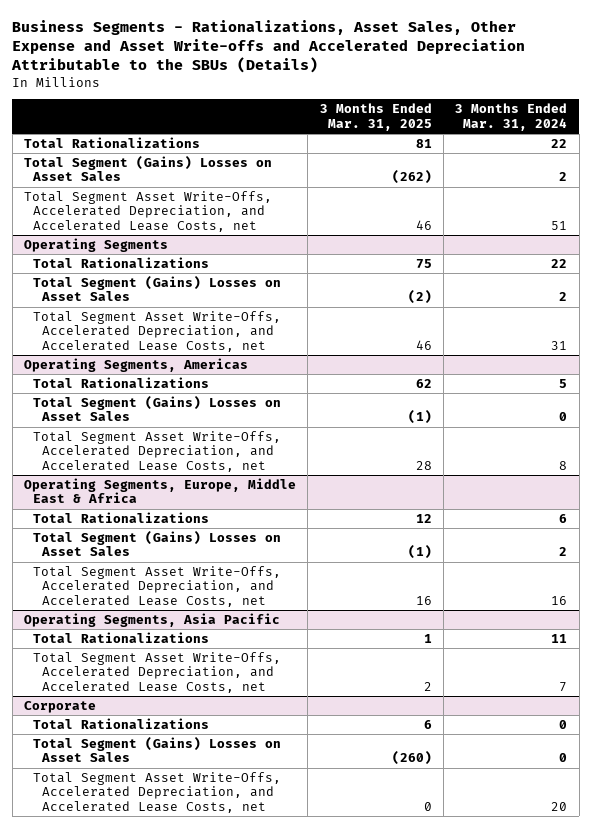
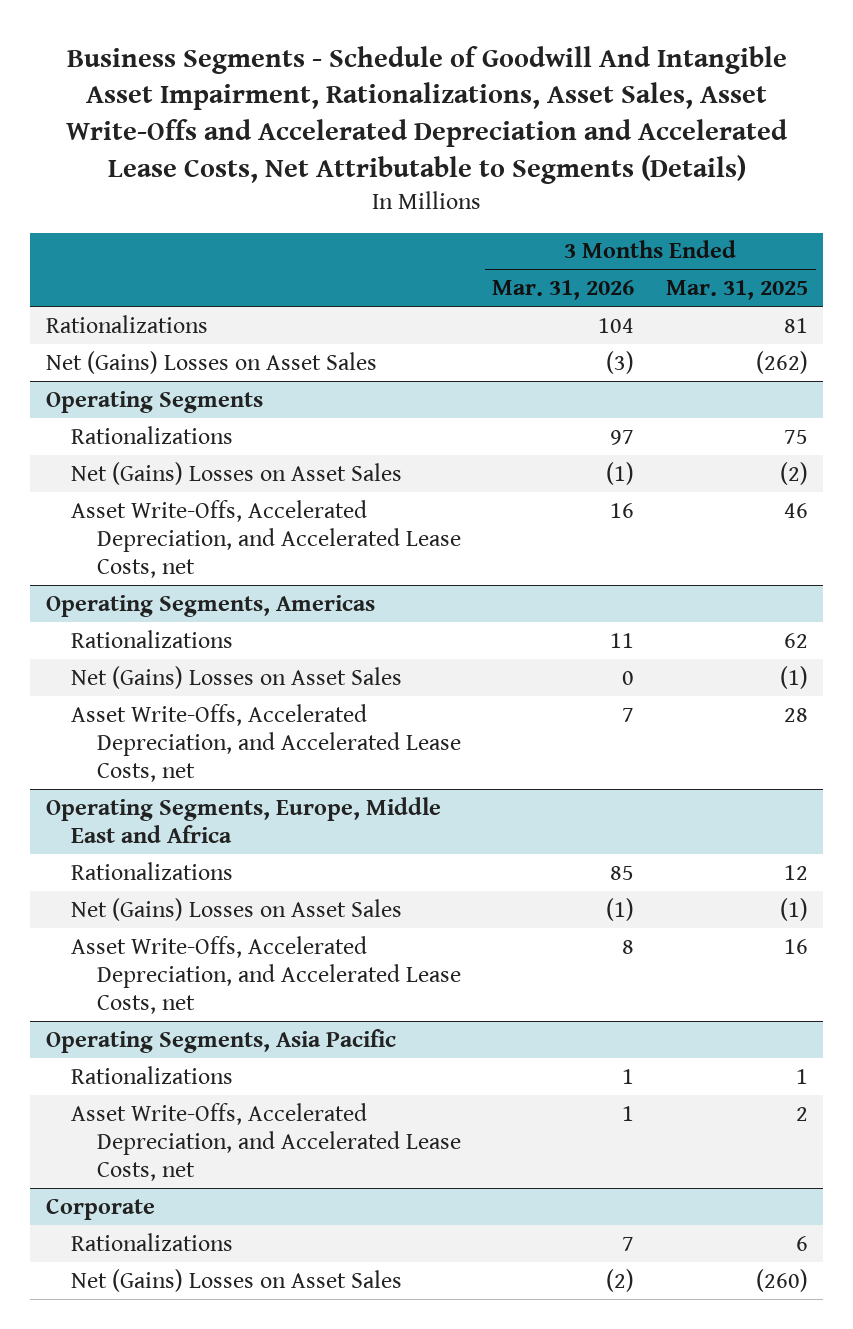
- Business Segments - Rationalizations, Asset Sales, Other Expense and Asset Write-offs and Accelerated Depreciation Attributable to the SBUs (Details)
+ Business Segments - Schedule of Goodwill And Intangible Asset Impairment, Rationalizations, Asset Sales, Asset Write-Offs and Accelerated Depreciation and Accelerated Lease Costs, Net Attributable to Segments (Details)
- | 3 Months Ended Mar. 31, 2025 | 3 Months Ended Mar. 31, 2024
+ | 3 Months Ended Mar. 31, 2026 | 3 Months Ended Mar. 31, 2025
- Total Rationalizations | 81 | 22
- Total Segment (Gains) Losses on Asset Sales | (262) | 2
- Total Segment Asset Write-Offs, Accelerated Depreciation, and Accelerated Lease Costs, net | 46 | 51
+ Rationalizations | 104 | 81
+ Net (Gains) Losses on Asset Sales | (3) | (262)
@ Operating Segments
- Total Rationalizations | 75 | 22
- Total Segment (Gains) Losses on Asset Sales | (2) | 2
- Total Segment Asset Write-Offs, Accelerated Depreciation, and Accelerated Lease Costs, net | 46 | 31
+ Rationalizations | 97 | 75
+ Net (Gains) Losses on Asset Sales | (1) | (2)
+ Asset Write-Offs, Accelerated Depreciation, and Accelerated Lease Costs, net | 16 | 46
@ Operating Segments, Americas
- Total Rationalizations | 62 | 5
- Total Segment (Gains) Losses on Asset Sales | (1) | 0
- Total Segment Asset Write-Offs, Accelerated Depreciation, and Accelerated Lease Costs, net | 28 | 8
- Operating Segments, Europe, Middle East & Africa
- Total Rationalizations | 12 | 6
- Total Segment (Gains) Losses on Asset Sales | (1) | 2
- Total Segment Asset Write-Offs, Accelerated Depreciation, and Accelerated Lease Costs, net | 16 | 16
@ Operating Segments, Americas
+ Rationalizations | 11 | 62
+ Net (Gains) Losses on Asset Sales | 0 | (1)
+ Asset Write-Offs, Accelerated Depreciation, and Accelerated Lease Costs, net | 7 | 28
+ Operating Segments, Europe, Middle East and Africa
+ Rationalizations | 85 | 12
+ Net (Gains) Losses on Asset Sales | (1) | (1)
+ Asset Write-Offs, Accelerated Depreciation, and Accelerated Lease Costs, net | 8 | 16
@ Operating Segments, Asia Pacific
- Total Rationalizations | 1 | 11
- Total Segment Asset Write-Offs, Accelerated Depreciation, and Accelerated Lease Costs, net | 2 | 7
+ Rationalizations | 1 | 1
+ Asset Write-Offs, Accelerated Depreciation, and Accelerated Lease Costs, net | 1 | 2
@ Corporate
- Total Rationalizations | 6 | 0
- Total Segment (Gains) Losses on Asset Sales | (260) | 0
- Total Segment Asset Write-Offs, Accelerated Depreciation, and Accelerated Lease Costs, net | 0 | 20
+ Rationalizations | 7 | 6
+ Net (Gains) Losses on Asset Sales | (2) | (260)

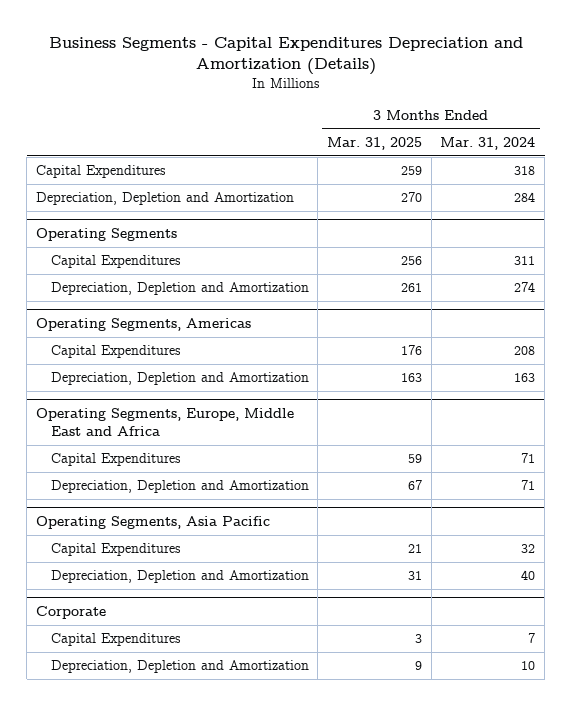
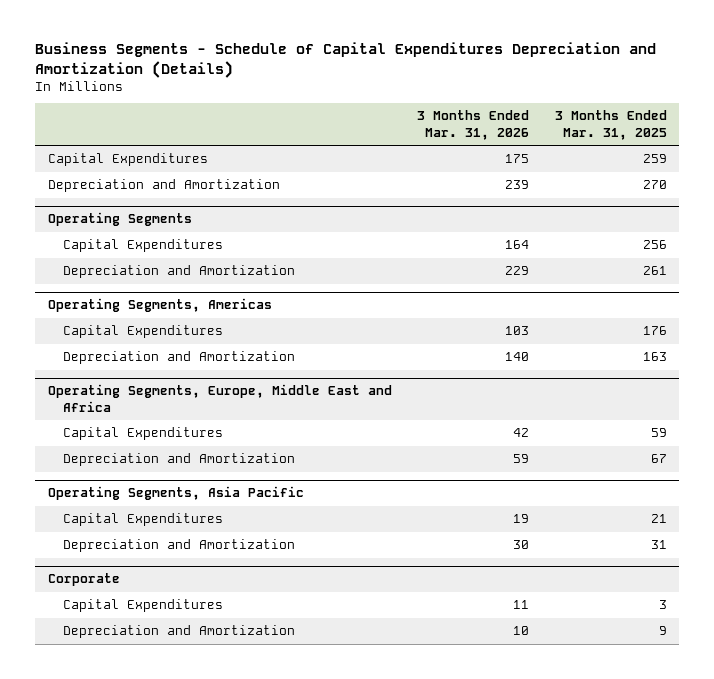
- Business Segments - Capital Expenditures Depreciation and Amortization (Details)
+ Business Segments - Schedule of Capital Expenditures Depreciation and Amortization (Details)
- | 3 Months Ended Mar. 31, 2025 | 3 Months Ended Mar. 31, 2024
+ | 3 Months Ended Mar. 31, 2026 | 3 Months Ended Mar. 31, 2025
- Depreciation, Depletion and Amortization | 270 | 284
+ Depreciation and Amortization | 239 | 270
@ Operating Segments
- Depreciation, Depletion and Amortization | 261 | 274
+ Depreciation and Amortization | 229 | 261
@ Operating Segments, Americas
- Depreciation, Depletion and Amortization | 163 | 163
+ Depreciation and Amortization | 140 | 163
@ Operating Segments, Europe, Middle East and Africa
- Depreciation, Depletion and Amortization | 67 | 71
+ Depreciation and Amortization | 59 | 67
@ Operating Segments, Asia Pacific
- Depreciation, Depletion and Amortization | 31 | 40
+ Depreciation and Amortization | 30 | 31
@ Corporate
- Depreciation, Depletion and Amortization | 9 | 10
+ Depreciation and Amortization | 10 | 9

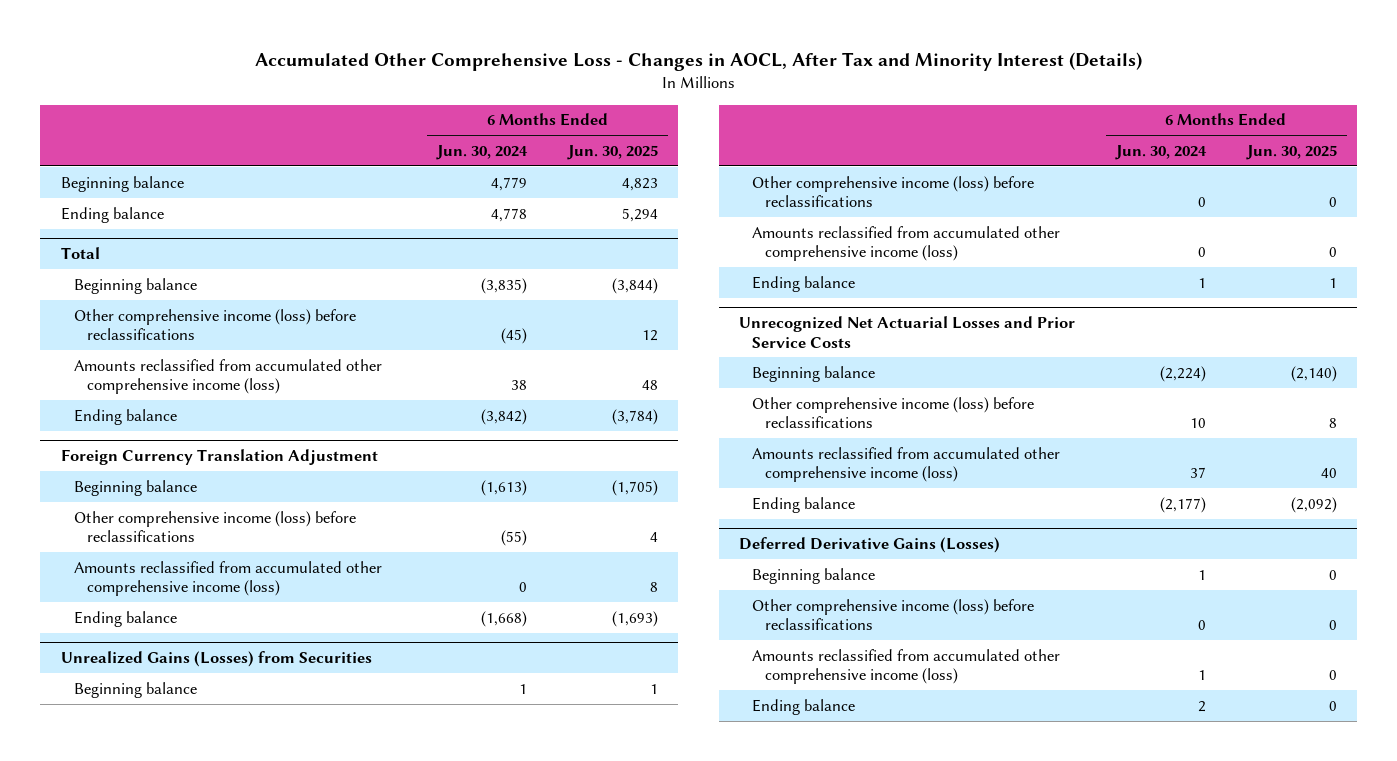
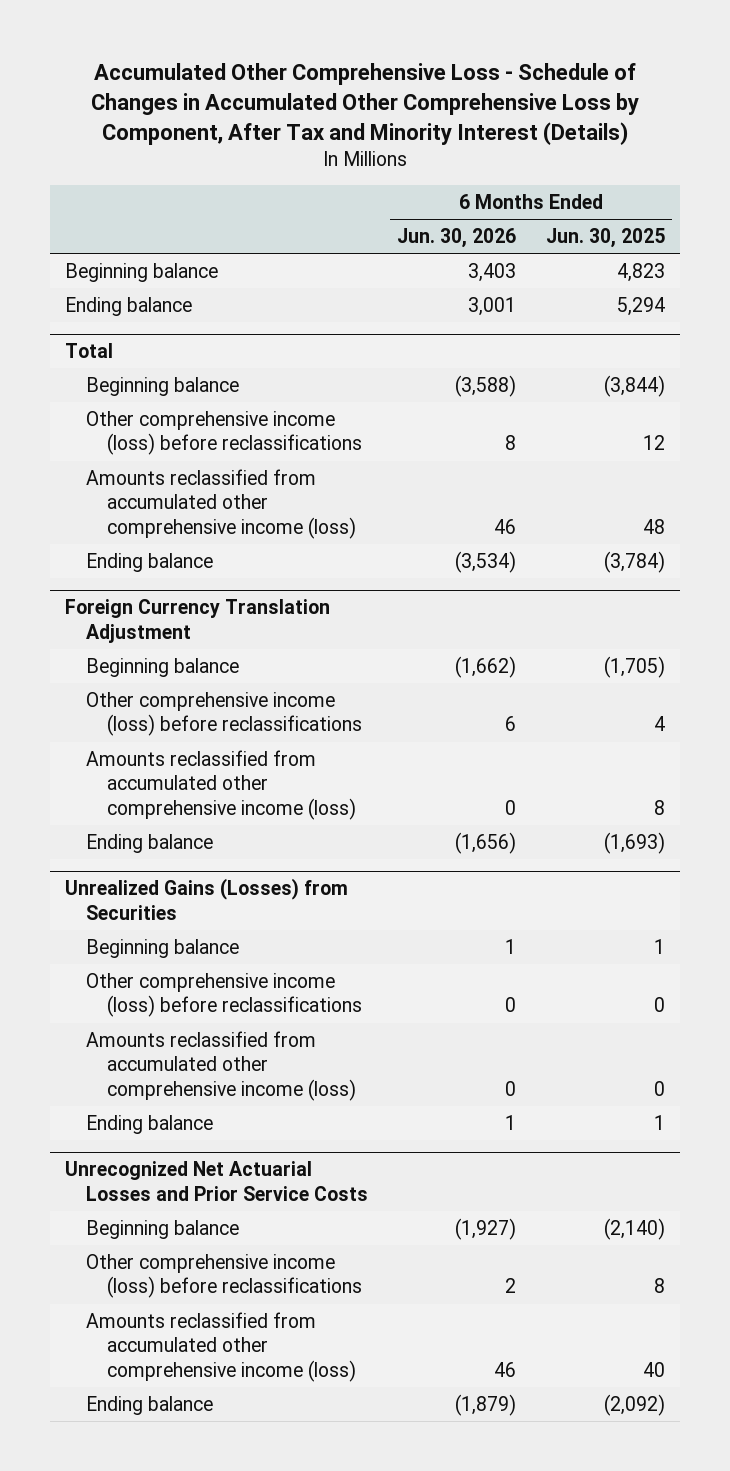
- Accumulated Other Comprehensive Loss - Changes in AOCL, After Tax and Minority Interest (Details)
+ Accumulated Other Comprehensive Loss - Schedule of Changes in Accumulated Other Comprehensive Loss by Component, After Tax and Minority Interest (Details)
- | 6 Months Ended Jun. 30, 2024 | 6 Months Ended Jun. 30, 2025
+ | 6 Months Ended Jun. 30, 2026 | 6 Months Ended Jun. 30, 2025
- Deferred Derivative Gains (Losses)
- Beginning balance | 1 | 0
- Other comprehensive income (loss) before reclassifications | 0 | 0
- Amounts reclassified from accumulated other comprehensive income (loss) | 1 | 0
- Ending balance | 2 | 0

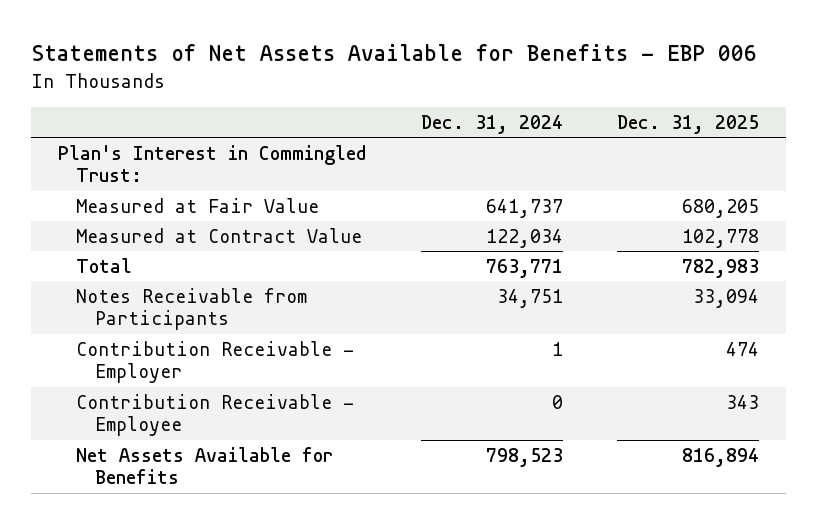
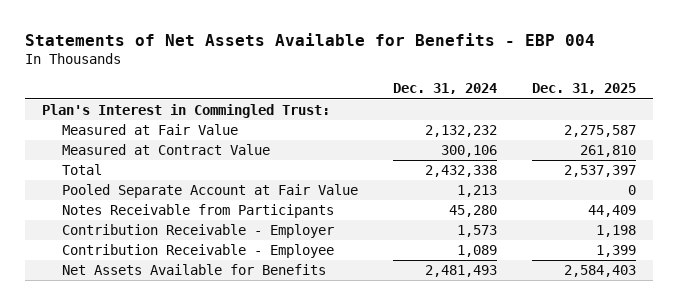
- Statements of Net Assets Available for Benefits - EBP 006
+ Statements of Net Assets Available for Benefits - EBP 004
- Measured at Fair Value | 641,737 | 680,205
- Measured at Contract Value | 122,034 | 102,778
- Total | 763,771 | 782,983
- Notes Receivable from Participants | 34,751 | 33,094
- Contribution Receivable - Employer | 1 | 474
- Contribution Receivable - Employee | 0 | 343
- Net Assets Available for Benefits | 798,523 | 816,894
+ Measured at Fair Value | 2,132,232 | 2,275,587
+ Measured at Contract Value | 300,106 | 261,810
+ Total | 2,432,338 | 2,537,397
+ Pooled Separate Account at Fair Value | 1,213 | 0
+ Notes Receivable from Participants | 45,280 | 44,409
+ Contribution Receivable - Employer | 1,573 | 1,198
+ Contribution Receivable - Employee | 1,089 | 1,399
+ Net Assets Available for Benefits | 2,481,493 | 2,584,403

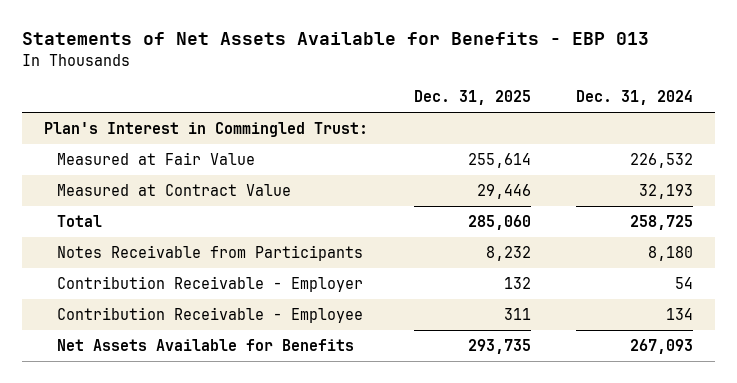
- Statements of Net Assets Available for Benefits - EBP 004
+ Statements of Net Assets Available for Benefits - EBP 013
- | Dec. 31, 2024 | Dec. 31, 2025
+ | Dec. 31, 2025 | Dec. 31, 2024
- Measured at Fair Value | 2,132,232 | 2,275,587
- Measured at Contract Value | 300,106 | 261,810
- Total | 2,432,338 | 2,537,397
- Pooled Separate Account at Fair Value | 1,213 | 0
- Notes Receivable from Participants | 45,280 | 44,409
- Contribution Receivable - Employer | 1,573 | 1,198
- Contribution Receivable - Employee | 1,089 | 1,399
- Net Assets Available for Benefits | 2,481,493 | 2,584,403
+ Measured at Fair Value | 255,614 | 226,532
+ Measured at Contract Value | 29,446 | 32,193
+ Total | 285,060 | 258,725
+ Notes Receivable from Participants | 8,232 | 8,180
+ Contribution Receivable - Employer | 132 | 54
+ Contribution Receivable - Employee | 311 | 134
+ Net Assets Available for Benefits | 293,735 | 267,093

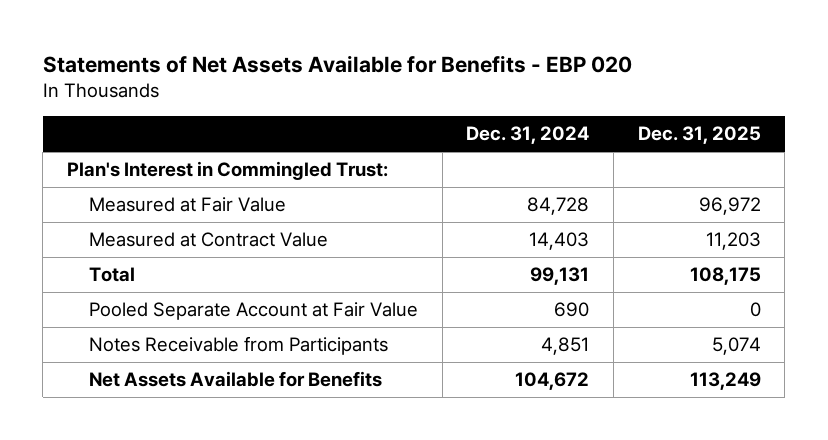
- Statements of Net Assets Available for Benefits - EBP 013
+ Statements of Net Assets Available for Benefits - EBP 020
- | Dec. 31, 2025 | Dec. 31, 2024
+ | Dec. 31, 2024 | Dec. 31, 2025
- Measured at Fair Value | 255,614 | 226,532
- Measured at Contract Value | 29,446 | 32,193
- Total | 285,060 | 258,725
- Notes Receivable from Participants | 8,232 | 8,180
- Contribution Receivable - Employer | 132 | 54
- Contribution Receivable - Employee | 311 | 134
- Net Assets Available for Benefits | 293,735 | 267,093
+ Measured at Fair Value | 84,728 | 96,972
+ Measured at Contract Value | 14,403 | 11,203
+ Total | 99,131 | 108,175
+ Pooled Separate Account at Fair Value | 690 | 0
+ Notes Receivable from Participants | 4,851 | 5,074
+ Net Assets Available for Benefits | 104,672 | 113,249

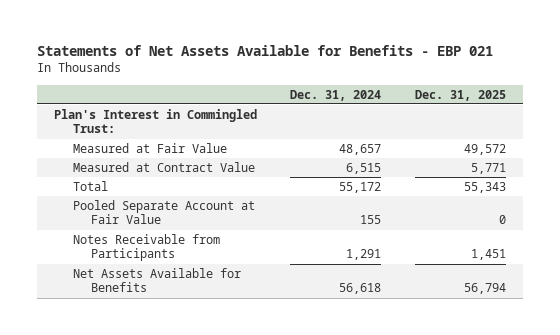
- Statements of Net Assets Available for Benefits - EBP 020
+ Statements of Net Assets Available for Benefits - EBP 021
- Measured at Fair Value | 84,728 | 96,972
- Measured at Contract Value | 14,403 | 11,203
- Total | 99,131 | 108,175
- Pooled Separate Account at Fair Value | 690 | 0
- Notes Receivable from Participants | 4,851 | 5,074
- Net Assets Available for Benefits | 104,672 | 113,249
+ Measured at Fair Value | 48,657 | 49,572
+ Measured at Contract Value | 6,515 | 5,771
+ Total | 55,172 | 55,343
+ Pooled Separate Account at Fair Value | 155 | 0
+ Notes Receivable from Participants | 1,291 | 1,451
+ Net Assets Available for Benefits | 56,618 | 56,794

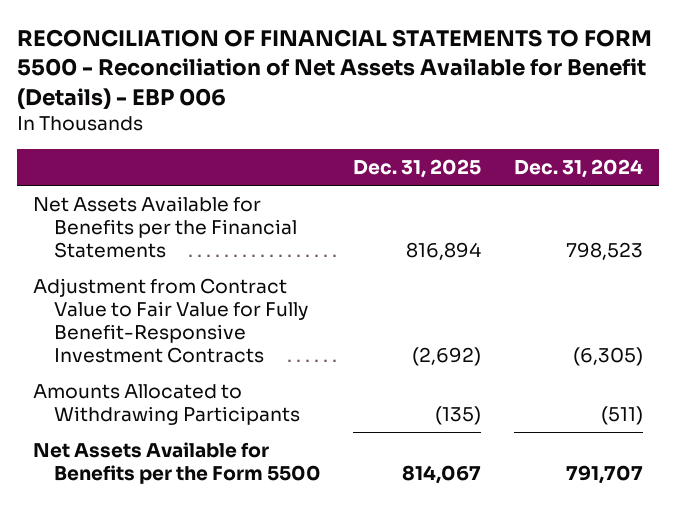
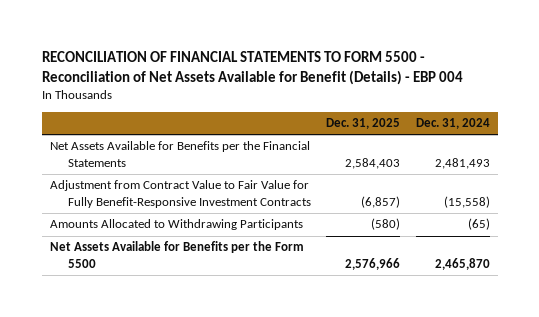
- RECONCILIATION OF FINANCIAL STATEMENTS TO FORM 5500 - Reconciliation of Net Assets Available for Benefit (Details) - EBP 006
+ RECONCILIATION OF FINANCIAL STATEMENTS TO FORM 5500 - Reconciliation of Net Assets Available for Benefit (Details) - EBP 004
- Net Assets Available for Benefits per the Financial Statements | 816,894 | 798,523
- Adjustment from Contract Value to Fair Value for Fully Benefit-Responsive Investment Contracts | (2,692) | (6,305)
- Amounts Allocated to Withdrawing Participants | (135) | (511)
- Net Assets Available for Benefits per the Form 5500 | 814,067 | 791,707
+ Net Assets Available for Benefits per the Financial Statements | 2,584,403 | 2,481,493
+ Adjustment from Contract Value to Fair Value for Fully Benefit-Responsive Investment Contracts | (6,857) | (15,558)
+ Amounts Allocated to Withdrawing Participants | (580) | (65)
+ Net Assets Available for Benefits per the Form 5500 | 2,576,966 | 2,465,870

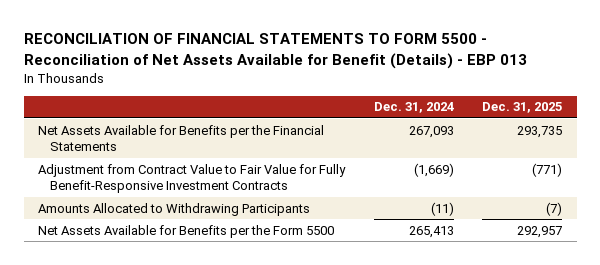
- RECONCILIATION OF FINANCIAL STATEMENTS TO FORM 5500 - Reconciliation of Net Assets Available for Benefit (Details) - EBP 004
+ RECONCILIATION OF FINANCIAL STATEMENTS TO FORM 5500 - Reconciliation of Net Assets Available for Benefit (Details) - EBP 013
- | Dec. 31, 2025 | Dec. 31, 2024
+ | Dec. 31, 2024 | Dec. 31, 2025
- Net Assets Available for Benefits per the Financial Statements | 2,584,403 | 2,481,493
- Adjustment from Contract Value to Fair Value for Fully Benefit-Responsive Investment Contracts | (6,857) | (15,558)
- Amounts Allocated to Withdrawing Participants | (580) | (65)
- Net Assets Available for Benefits per the Form 5500 | 2,576,966 | 2,465,870
+ Net Assets Available for Benefits per the Financial Statements | 267,093 | 293,735
+ Adjustment from Contract Value to Fair Value for Fully Benefit-Responsive Investment Contracts | (1,669) | (771)
+ Amounts Allocated to Withdrawing Participants | (11) | (7)
+ Net Assets Available for Benefits per the Form 5500 | 265,413 | 292,957

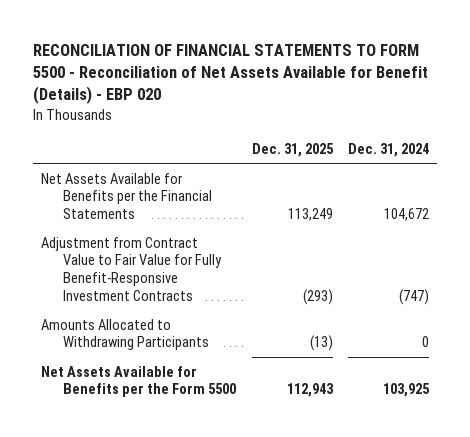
- RECONCILIATION OF FINANCIAL STATEMENTS TO FORM 5500 - Reconciliation of Net Assets Available for Benefit (Details) - EBP 013
+ RECONCILIATION OF FINANCIAL STATEMENTS TO FORM 5500 - Reconciliation of Net Assets Available for Benefit (Details) - EBP 020
- | Dec. 31, 2024 | Dec. 31, 2025
+ | Dec. 31, 2025 | Dec. 31, 2024
- Net Assets Available for Benefits per the Financial Statements | 267,093 | 293,735
- Adjustment from Contract Value to Fair Value for Fully Benefit-Responsive Investment Contracts | (1,669) | (771)
- Amounts Allocated to Withdrawing Participants | (11) | (7)
- Net Assets Available for Benefits per the Form 5500 | 265,413 | 292,957
+ Net Assets Available for Benefits per the Financial Statements | 113,249 | 104,672
+ Adjustment from Contract Value to Fair Value for Fully Benefit-Responsive Investment Contracts | (293) | (747)
+ Amounts Allocated to Withdrawing Participants | (13) | 0
+ Net Assets Available for Benefits per the Form 5500 | 112,943 | 103,925

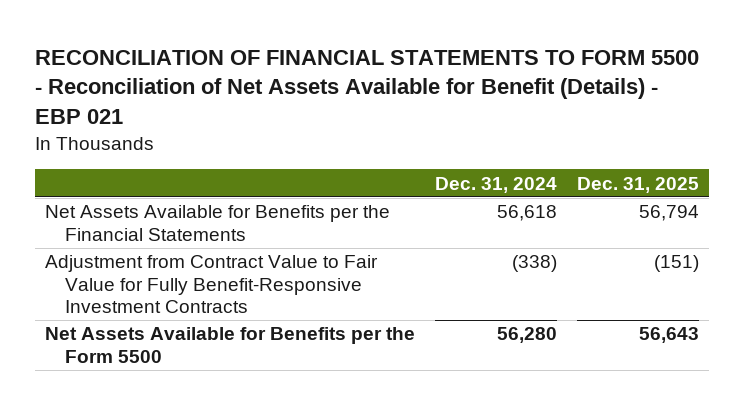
- RECONCILIATION OF FINANCIAL STATEMENTS TO FORM 5500 - Reconciliation of Net Assets Available for Benefit (Details) - EBP 020
+ RECONCILIATION OF FINANCIAL STATEMENTS TO FORM 5500 - Reconciliation of Net Assets Available for Benefit (Details) - EBP 021
- | Dec. 31, 2025 | Dec. 31, 2024
+ | Dec. 31, 2024 | Dec. 31, 2025
- Net Assets Available for Benefits per the Financial Statements | 113,249 | 104,672
- Adjustment from Contract Value to Fair Value for Fully Benefit-Responsive Investment Contracts | (293) | (747)
- Amounts Allocated to Withdrawing Participants | (13) | 0
- Net Assets Available for Benefits per the Form 5500 | 112,943 | 103,925
+ Net Assets Available for Benefits per the Financial Statements | 56,618 | 56,794
+ Adjustment from Contract Value to Fair Value for Fully Benefit-Responsive Investment Contracts | (338) | (151)
+ Net Assets Available for Benefits per the Form 5500 | 56,280 | 56,643

